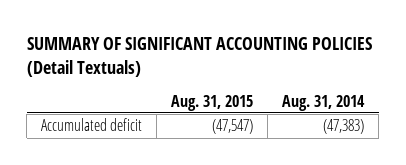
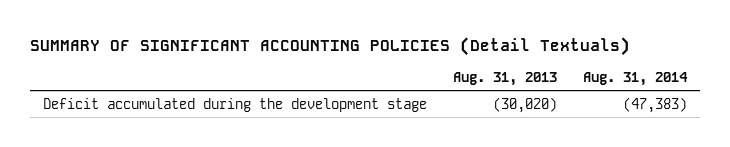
- | Aug. 31, 2015 | Aug. 31, 2014
+ | Aug. 31, 2013 | Aug. 31, 2014
- Accumulated deficit | (47,547) | (47,383)
+ Deficit accumulated during the development stage | (30,020) | (47,383)

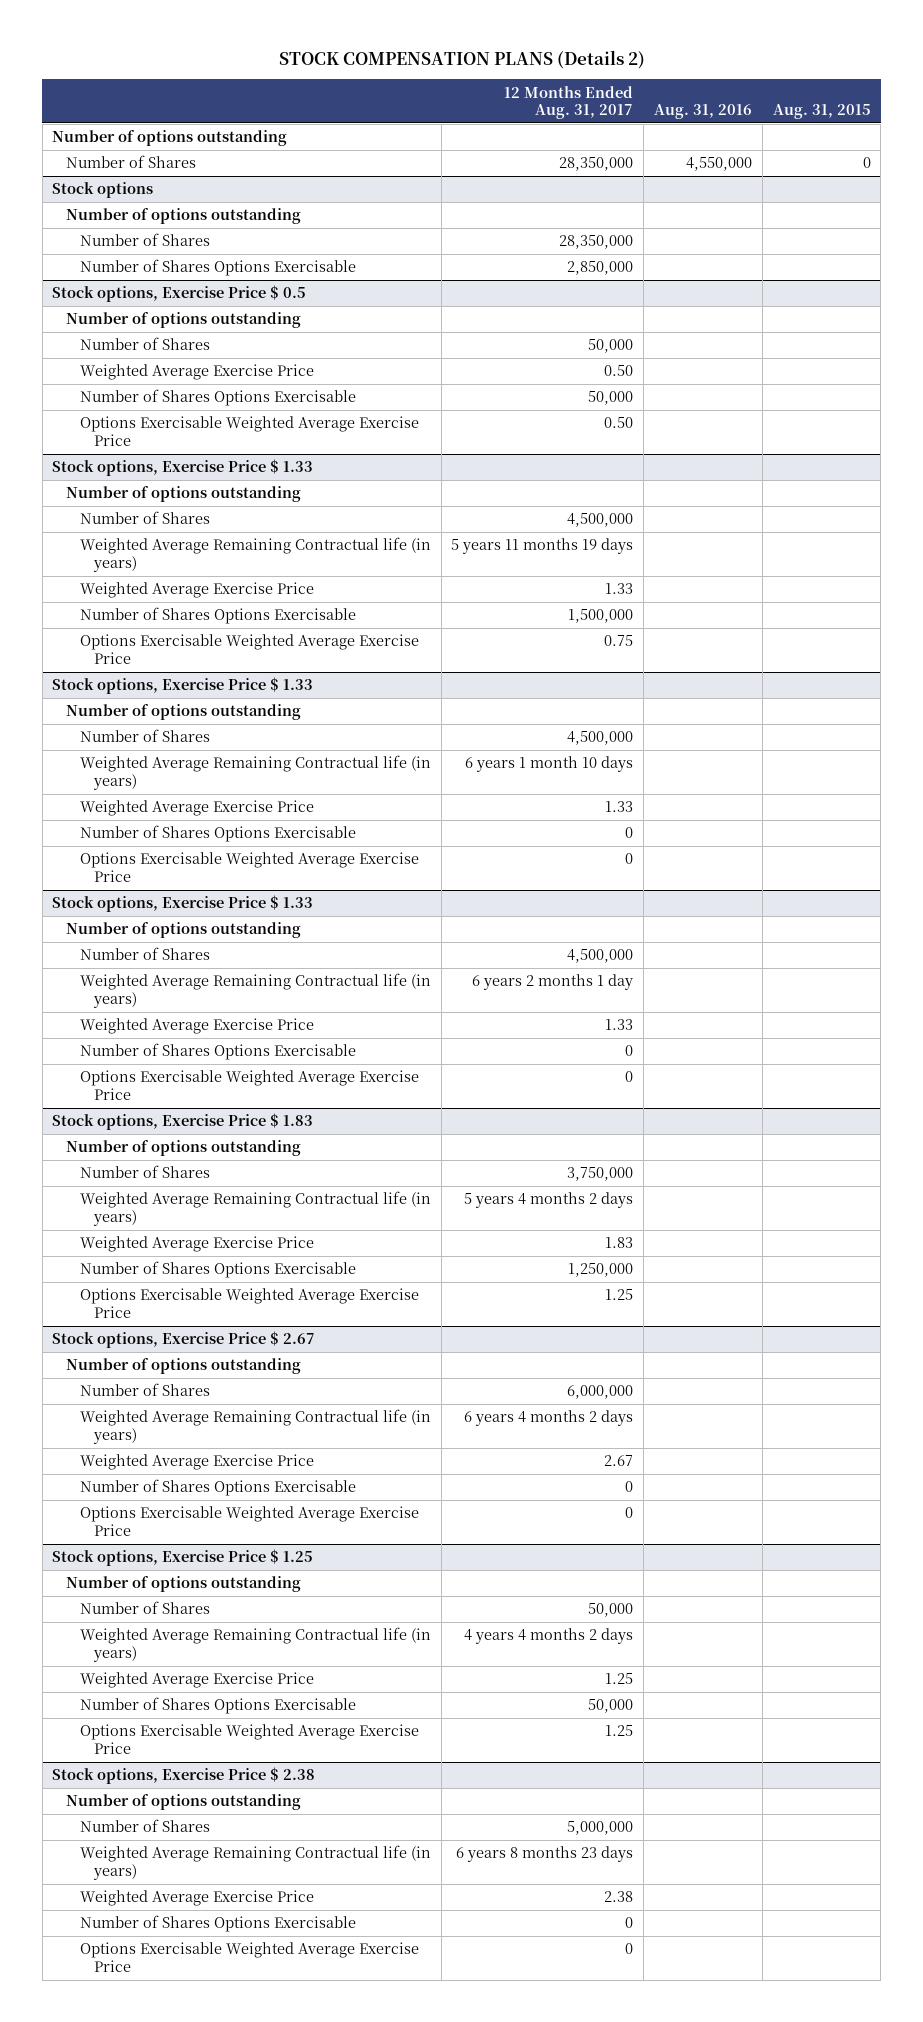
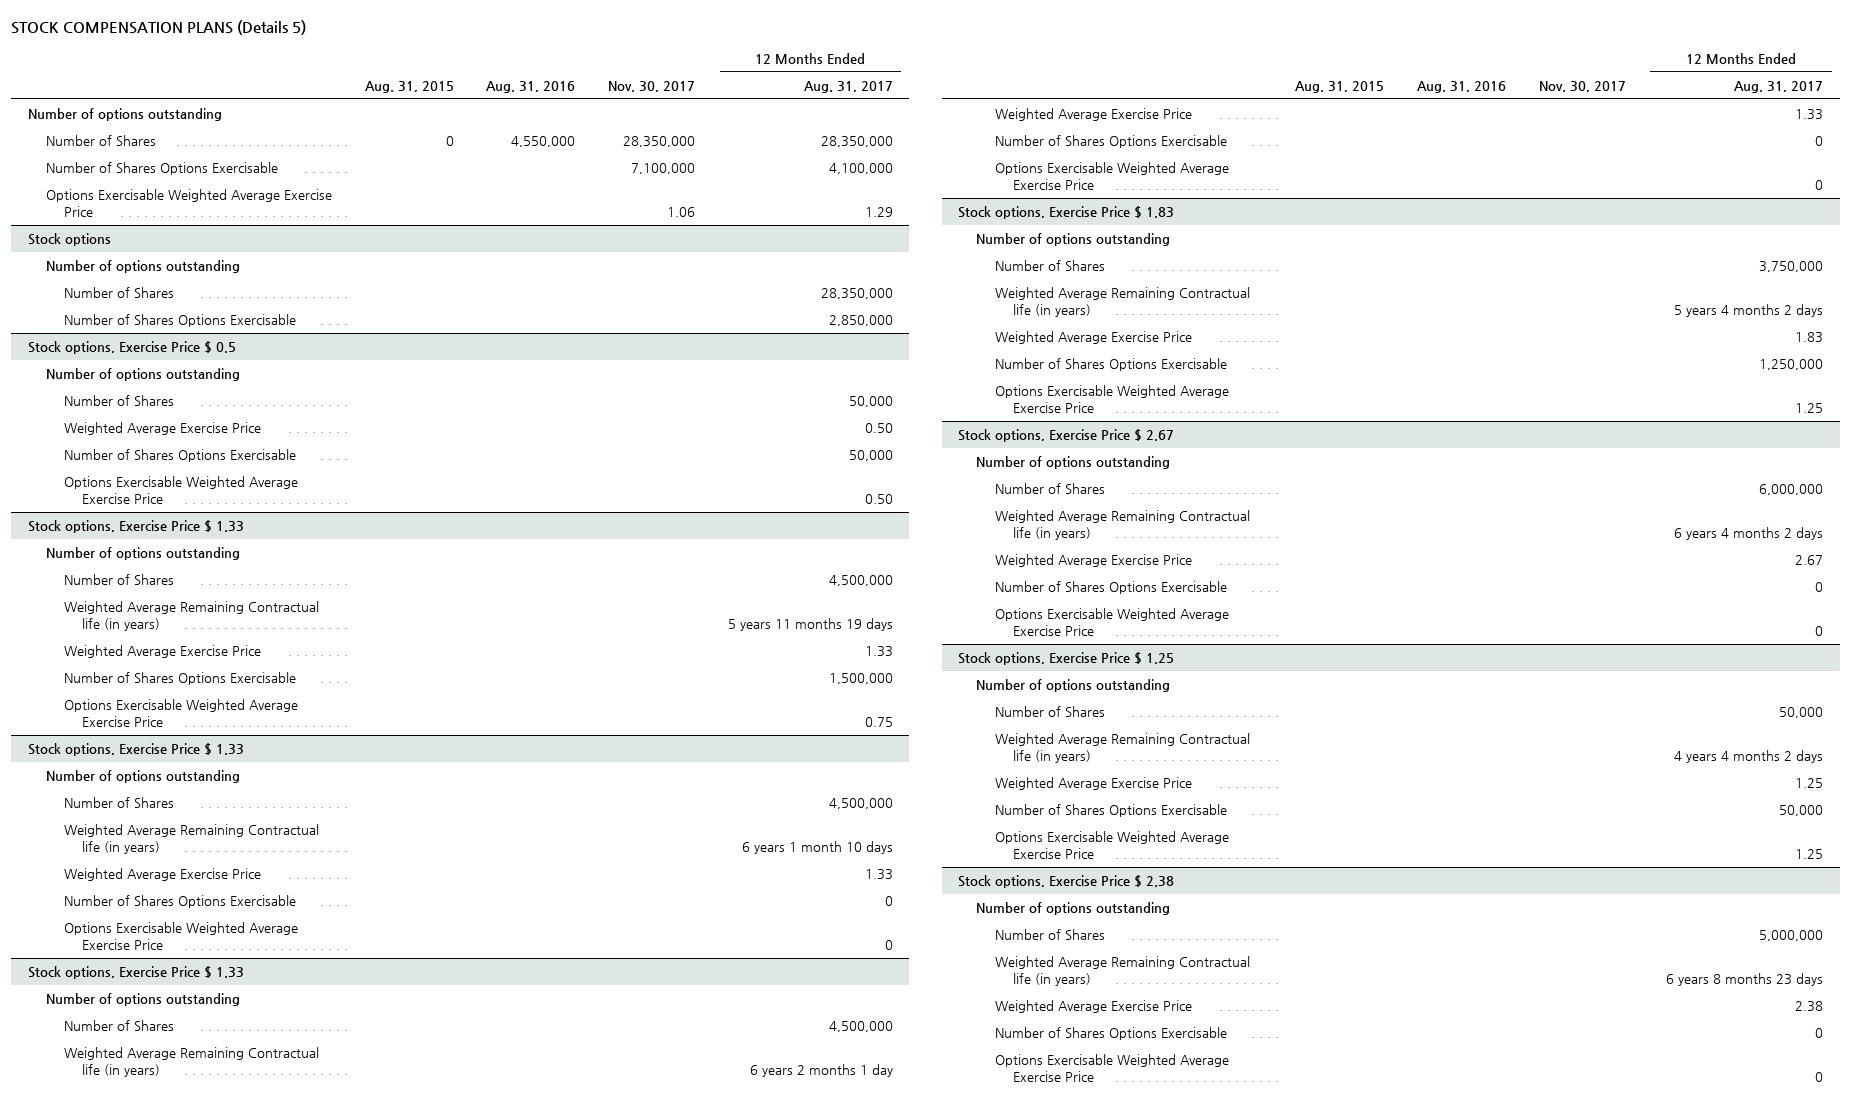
- STOCK COMPENSATION PLANS (Details 2)
+ STOCK COMPENSATION PLANS (Details 5)
- | 12 Months Ended Aug. 31, 2017 | Aug. 31, 2016 | Aug. 31, 2015
+ | Aug. 31, 2015 | Aug. 31, 2016 | Nov. 30, 2017 | 12 Months Ended Aug. 31, 2017
+ Number of Shares Options Exercisable | | | 7,100,000 | 4,100,000
+ Options Exercisable Weighted Average Exercise Price | | | 1.06 | 1.29

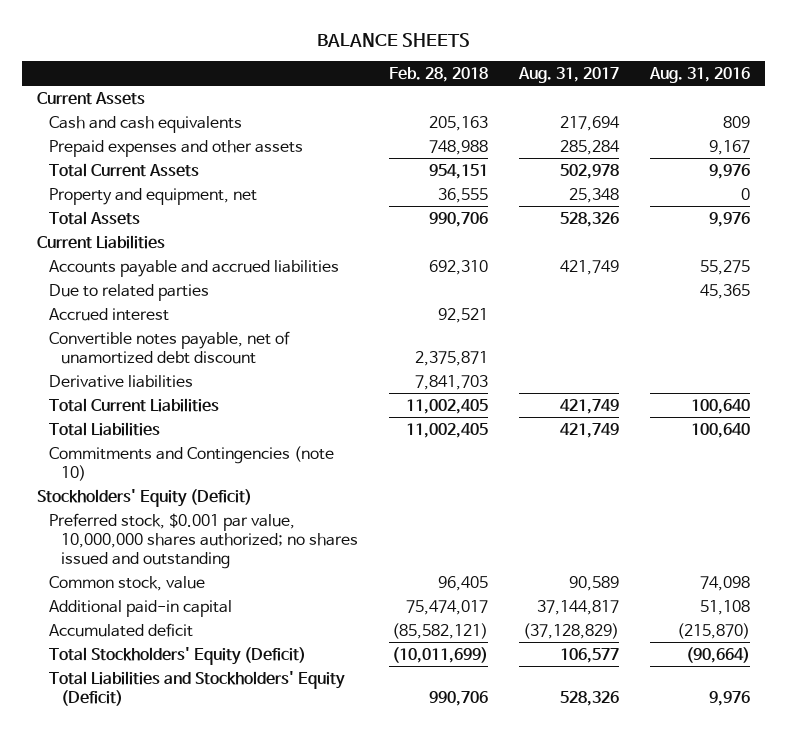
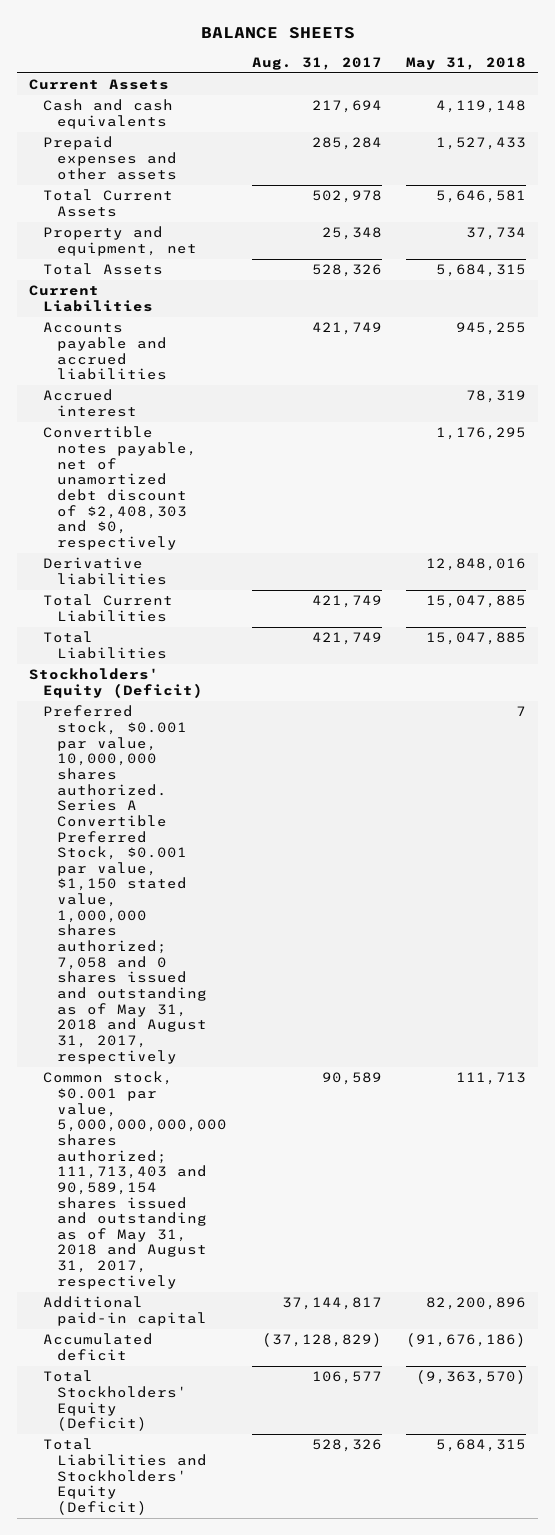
- | Feb. 28, 2018 | Aug. 31, 2017 | Aug. 31, 2016
+ | Aug. 31, 2017 | May 31, 2018
- Due to related parties | | | 45,365
- Convertible notes payable, net of unamortized debt discount | 2,375,871 | |
+ Convertible notes payable, net of unamortized debt discount of $2,408,303 and $0, respectively | | 1,176,295
- Commitments and Contingencies (note 10)
- Preferred stock, $0.001 par value, 10,000,000 shares authorized; no shares issued and outstanding
- Common stock, value | 96,405 | 90,589 | 74,098
+ Preferred stock, $0.001 par value, 10,000,000 shares authorized. Series A Convertible Preferred Stock, $0.001 par value, $1,150 stated value, 1,000,000 shares authorized; 7,058 and 0 shares issued and outstanding as of May 31, 2018 and August 31, 2017, respectively | | 7
+ Common stock, $0.001 par value, 5,000,000,000,000 shares authorized; 111,713,403 and 90,589,154 shares issued and outstanding as of May 31, 2018 and August 31, 2017, respectively | 90,589 | 111,713

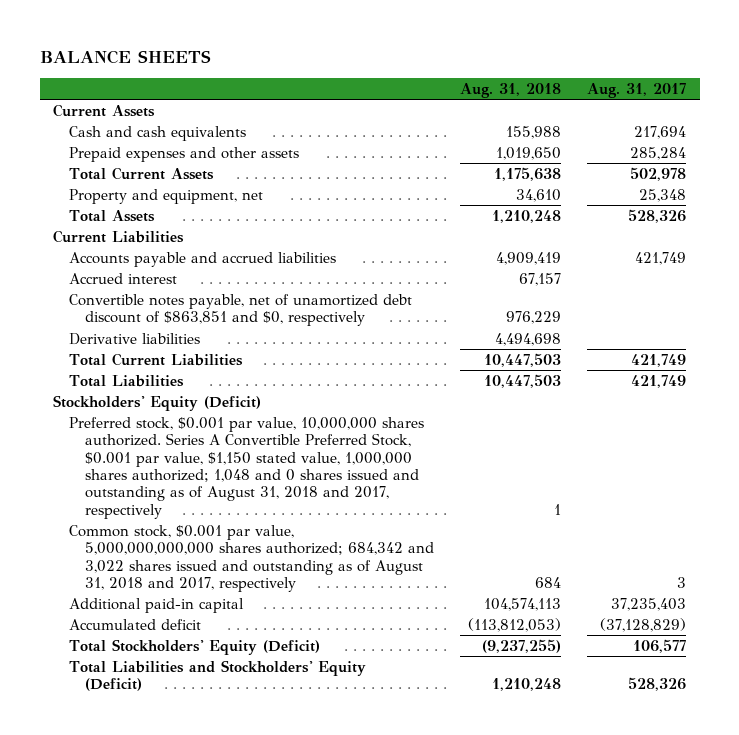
- | Aug. 31, 2017 | May 31, 2018
+ | Aug. 31, 2018 | Aug. 31, 2017
- Convertible notes payable, net of unamortized debt discount of $2,408,303 and $0, respectively | | 1,176,295
+ Convertible notes payable, net of unamortized debt discount of $863,851 and $0, respectively | 976,229 |
- Preferred stock, $0.001 par value, 10,000,000 shares authorized. Series A Convertible Preferred Stock, $0.001 par value, $1,150 stated value, 1,000,000 shares authorized; 7,058 and 0 shares issued and outstanding as of May 31, 2018 and August 31, 2017, respectively | | 7
- Common stock, $0.001 par value, 5,000,000,000,000 shares authorized; 111,713,403 and 90,589,154 shares issued and outstanding as of May 31, 2018 and August 31, 2017, respectively | 90,589 | 111,713
- Additional paid-in capital | 37,144,817 | 82,200,896
+ Preferred stock, $0.001 par value, 10,000,000 shares authorized. Series A Convertible Preferred Stock, $0.001 par value, $1,150 stated value, 1,000,000 shares authorized; 1,048 and 0 shares issued and outstanding as of August 31, 2018 and 2017, respectively | 1 |
+ Common stock, $0.001 par value, 5,000,000,000,000 shares authorized; 684,342 and 3,022 shares issued and outstanding as of August 31, 2018 and 2017, respectively | 684 | 3
+ Additional paid-in capital | 104,574,113 | 37,235,403

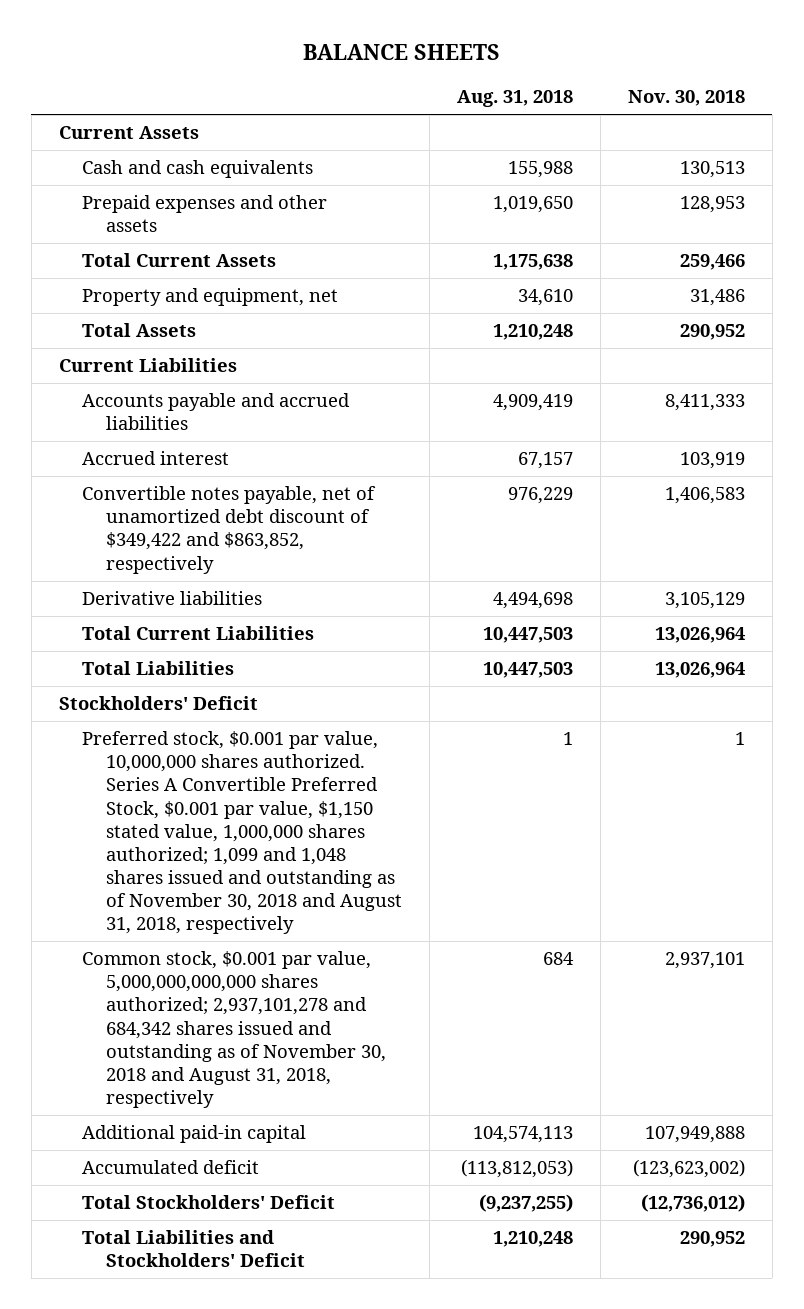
- | Aug. 31, 2018 | Aug. 31, 2017
+ | Aug. 31, 2018 | Nov. 30, 2018
- Convertible notes payable, net of unamortized debt discount of $863,851 and $0, respectively | 976,229 |
+ Convertible notes payable, net of unamortized debt discount of $349,422 and $863,852, respectively | 976,229 | 1,406,583
- Stockholders' Equity (Deficit)
- Preferred stock, $0.001 par value, 10,000,000 shares authorized. Series A Convertible Preferred Stock, $0.001 par value, $1,150 stated value, 1,000,000 shares authorized; 1,048 and 0 shares issued and outstanding as of August 31, 2018 and 2017, respectively | 1 |
- Common stock, $0.001 par value, 5,000,000,000,000 shares authorized; 684,342 and 3,022 shares issued and outstanding as of August 31, 2018 and 2017, respectively | 684 | 3
+ Stockholders' Deficit
+ Preferred stock, $0.001 par value, 10,000,000 shares authorized. Series A Convertible Preferred Stock, $0.001 par value, $1,150 stated value, 1,000,000 shares authorized; 1,099 and 1,048 shares issued and outstanding as of November 30, 2018 and August 31, 2018, respectively | 1 | 1
+ Common stock, $0.001 par value, 5,000,000,000,000 shares authorized; 2,937,101,278 and 684,342 shares issued and outstanding as of November 30, 2018 and August 31, 2018, respectively | 684 | 2,937,101
- Total Stockholders' Equity (Deficit) | (9,237,255) | 106,577
- Total Liabilities and Stockholders' Equity (Deficit) | 1,210,248 | 528,326
+ Total Stockholders' Deficit | (9,237,255) | (12,736,012)
+ Total Liabilities and Stockholders' Deficit | 1,210,248 | 290,952

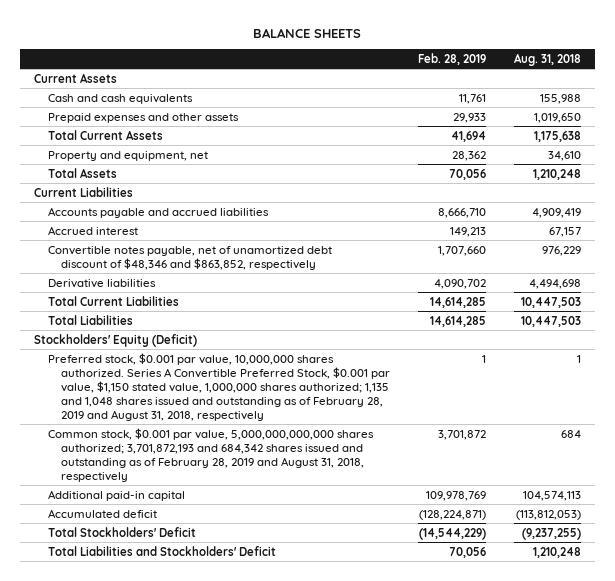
- | Aug. 31, 2018 | Nov. 30, 2018
+ | Feb. 28, 2019 | Aug. 31, 2018
- Convertible notes payable, net of unamortized debt discount of $349,422 and $863,852, respectively | 976,229 | 1,406,583
+ Convertible notes payable, net of unamortized debt discount of $48,346 and $863,852, respectively | 1,707,660 | 976,229
- Stockholders' Deficit
- Preferred stock, $0.001 par value, 10,000,000 shares authorized. Series A Convertible Preferred Stock, $0.001 par value, $1,150 stated value, 1,000,000 shares authorized; 1,099 and 1,048 shares issued and outstanding as of November 30, 2018 and August 31, 2018, respectively | 1 | 1
- Common stock, $0.001 par value, 5,000,000,000,000 shares authorized; 2,937,101,278 and 684,342 shares issued and outstanding as of November 30, 2018 and August 31, 2018, respectively | 684 | 2,937,101
+ Stockholders' Equity (Deficit)
+ Preferred stock, $0.001 par value, 10,000,000 shares authorized. Series A Convertible Preferred Stock, $0.001 par value, $1,150 stated value, 1,000,000 shares authorized; 1,135 and 1,048 shares issued and outstanding as of February 28, 2019 and August 31, 2018, respectively | 1 | 1
+ Common stock, $0.001 par value, 5,000,000,000,000 shares authorized; 3,701,872,193 and 684,342 shares issued and outstanding as of February 28, 2019 and August 31, 2018, respectively | 3,701,872 | 684

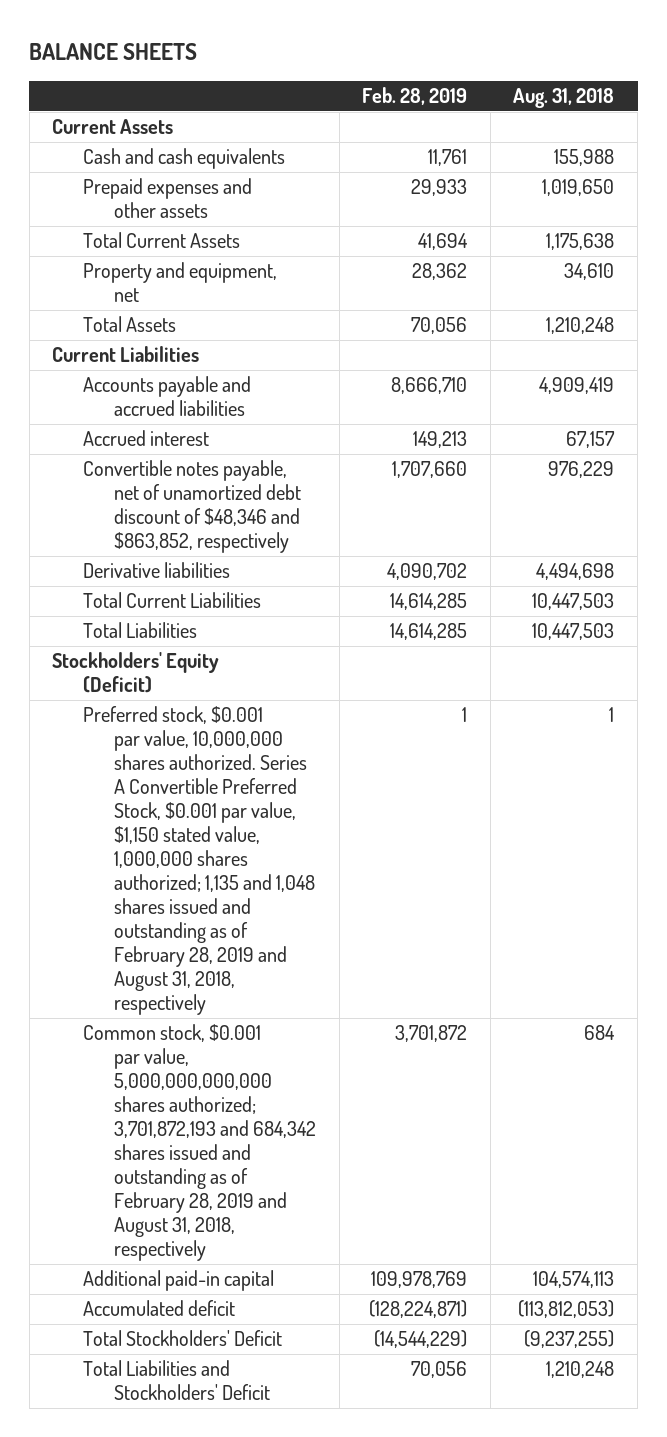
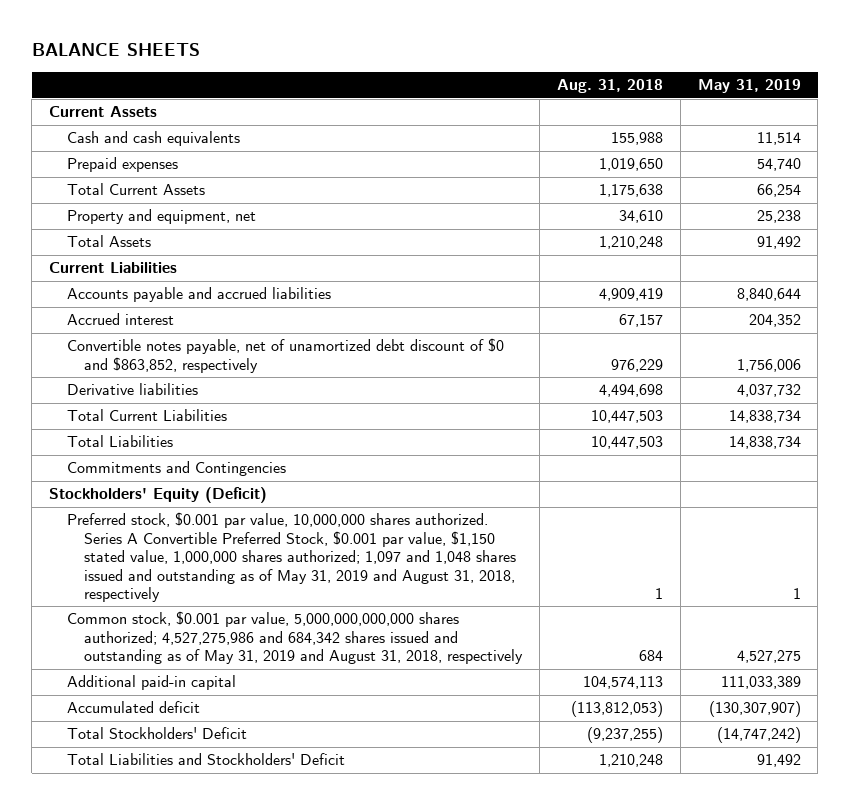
- | Feb. 28, 2019 | Aug. 31, 2018
+ | Aug. 31, 2018 | May 31, 2019
- Prepaid expenses and other assets | 29,933 | 1,019,650
+ Prepaid expenses | 1,019,650 | 54,740
- Convertible notes payable, net of unamortized debt discount of $48,346 and $863,852, respectively | 1,707,660 | 976,229
+ Convertible notes payable, net of unamortized debt discount of $0 and $863,852, respectively | 976,229 | 1,756,006
+ Commitments and Contingencies
- Preferred stock, $0.001 par value, 10,000,000 shares authorized. Series A Convertible Preferred Stock, $0.001 par value, $1,150 stated value, 1,000,000 shares authorized; 1,135 and 1,048 shares issued and outstanding as of February 28, 2019 and August 31, 2018, respectively | 1 | 1
- Common stock, $0.001 par value, 5,000,000,000,000 shares authorized; 3,701,872,193 and 684,342 shares issued and outstanding as of February 28, 2019 and August 31, 2018, respectively | 3,701,872 | 684
+ Preferred stock, $0.001 par value, 10,000,000 shares authorized. Series A Convertible Preferred Stock, $0.001 par value, $1,150 stated value, 1,000,000 shares authorized; 1,097 and 1,048 shares issued and outstanding as of May 31, 2019 and August 31, 2018, respectively | 1 | 1
+ Common stock, $0.001 par value, 5,000,000,000,000 shares authorized; 4,527,275,986 and 684,342 shares issued and outstanding as of May 31, 2019 and August 31, 2018, respectively | 684 | 4,527,275

